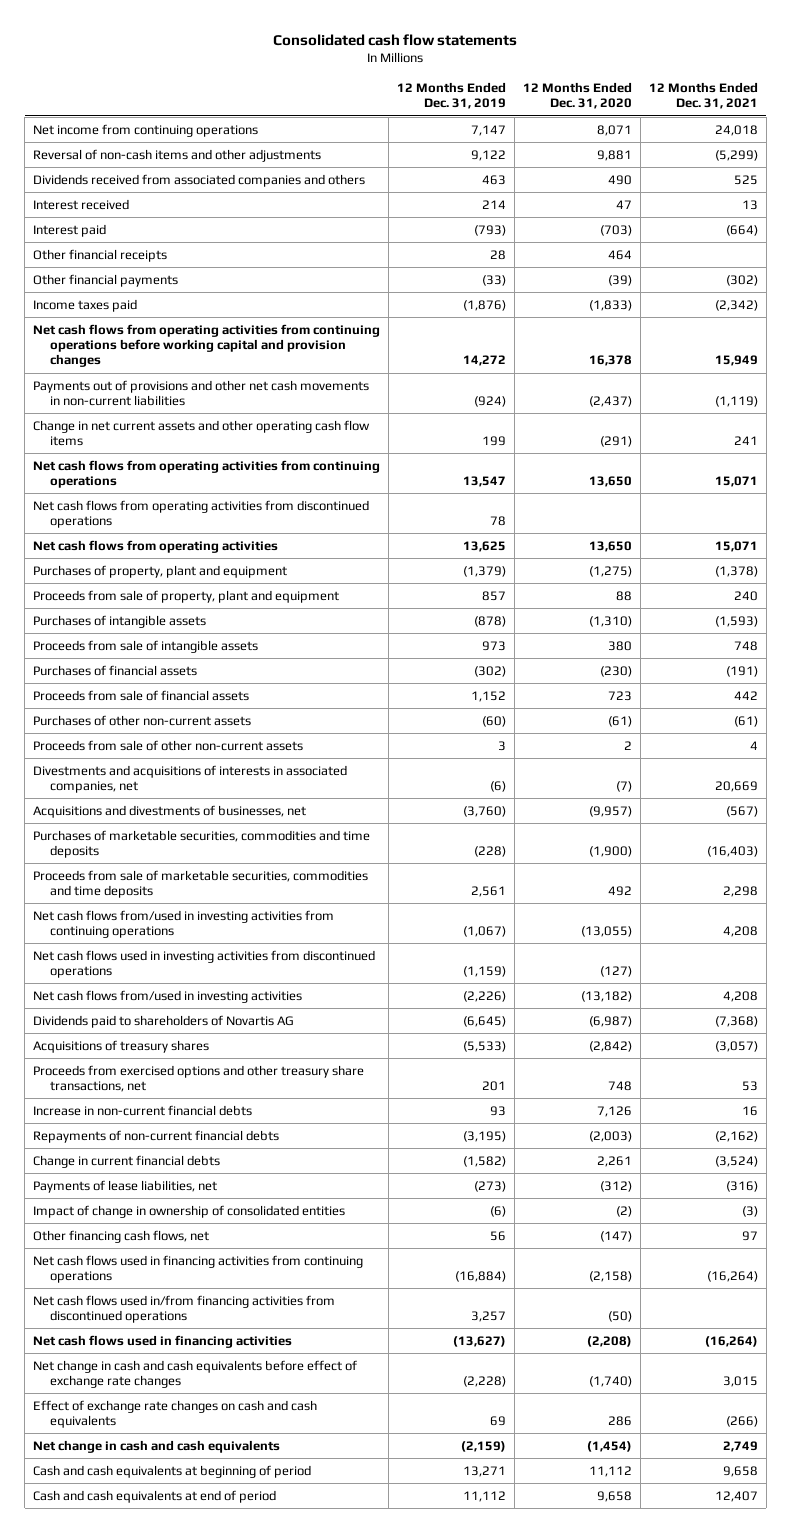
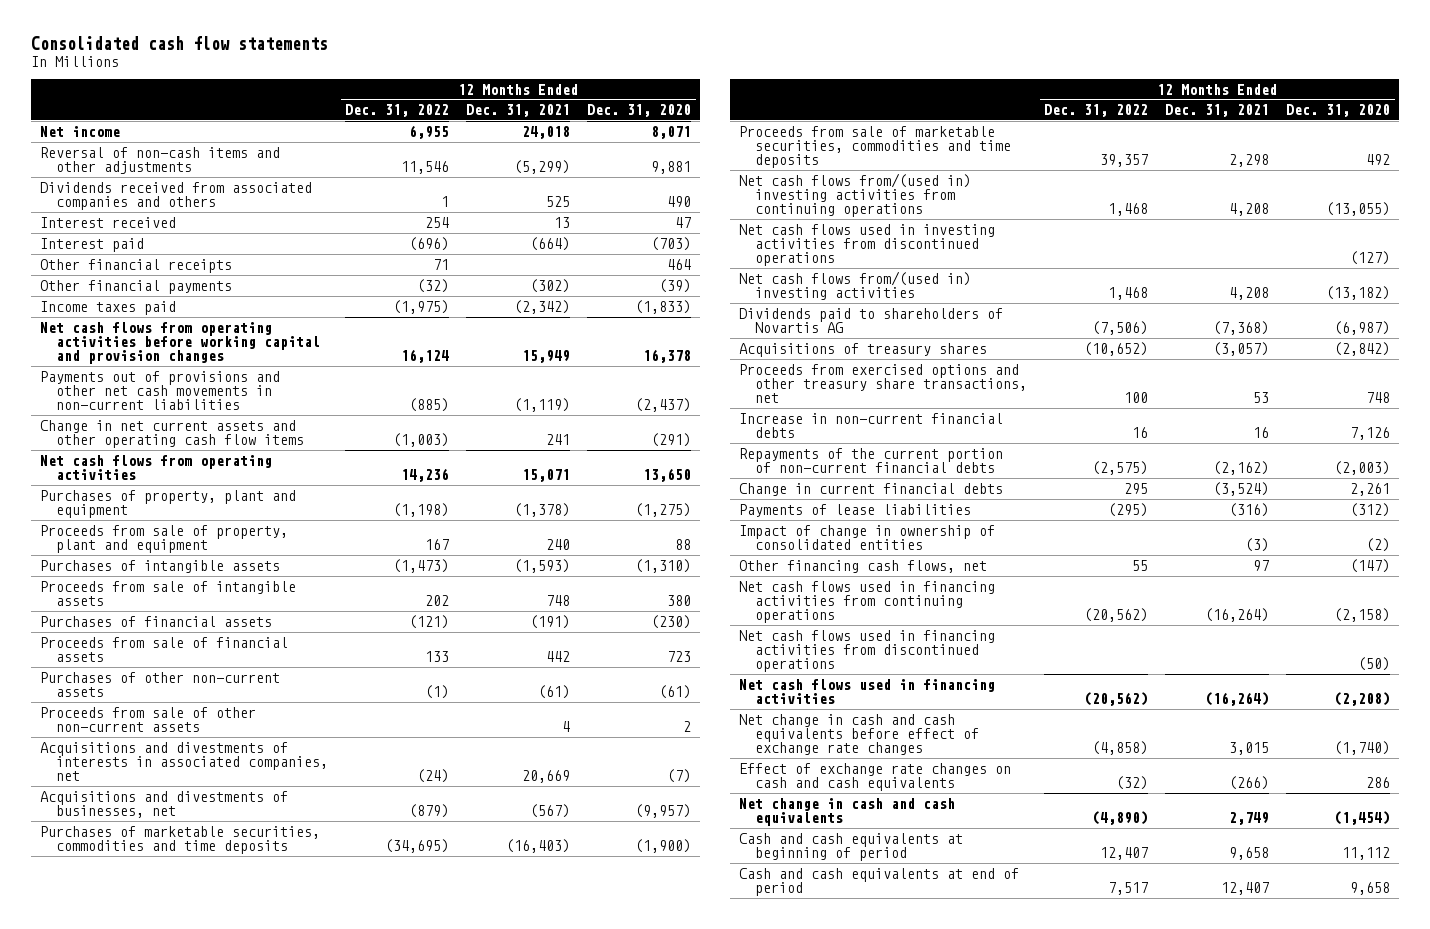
- | 12 Months Ended Dec. 31, 2019 | 12 Months Ended Dec. 31, 2020 | 12 Months Ended Dec. 31, 2021
+ | 12 Months Ended Dec. 31, 2022 | 12 Months Ended Dec. 31, 2021 | 12 Months Ended Dec. 31, 2020
- Net income from continuing operations | 7,147 | 8,071 | 24,018
+ Net income | 6,955 | 24,018 | 8,071
- Net cash flows from operating activities from continuing operations before working capital and provision changes | 14,272 | 16,378 | 15,949
+ Net cash flows from operating activities before working capital and provision changes | 16,124 | 15,949 | 16,378
- Net cash flows from operating activities from continuing operations | 13,547 | 13,650 | 15,071
- Net cash flows from operating activities from discontinued operations | 78 | |
- Divestments and acquisitions of interests in associated companies, net | (6) | (7) | 20,669
+ Acquisitions and divestments of interests in associated companies, net | (24) | 20,669 | (7)
- Net cash flows from/used in investing activities from continuing operations | (1,067) | (13,055) | 4,208
+ Net cash flows from/(used in) investing activities from continuing operations | 1,468 | 4,208 | (13,055)
- Net cash flows from/used in investing activities | (2,226) | (13,182) | 4,208
+ Net cash flows from/(used in) investing activities | 1,468 | 4,208 | (13,182)
- Repayments of non-current financial debts | (3,195) | (2,003) | (2,162)
+ Repayments of the current portion of non-current financial debts | (2,575) | (2,162) | (2,003)
- Payments of lease liabilities, net | (273) | (312) | (316)
+ Payments of lease liabilities | (295) | (316) | (312)
- Net cash flows used in/from financing activities from discontinued operations | 3,257 | (50) |
+ Net cash flows used in financing activities from discontinued operations | | | (50)

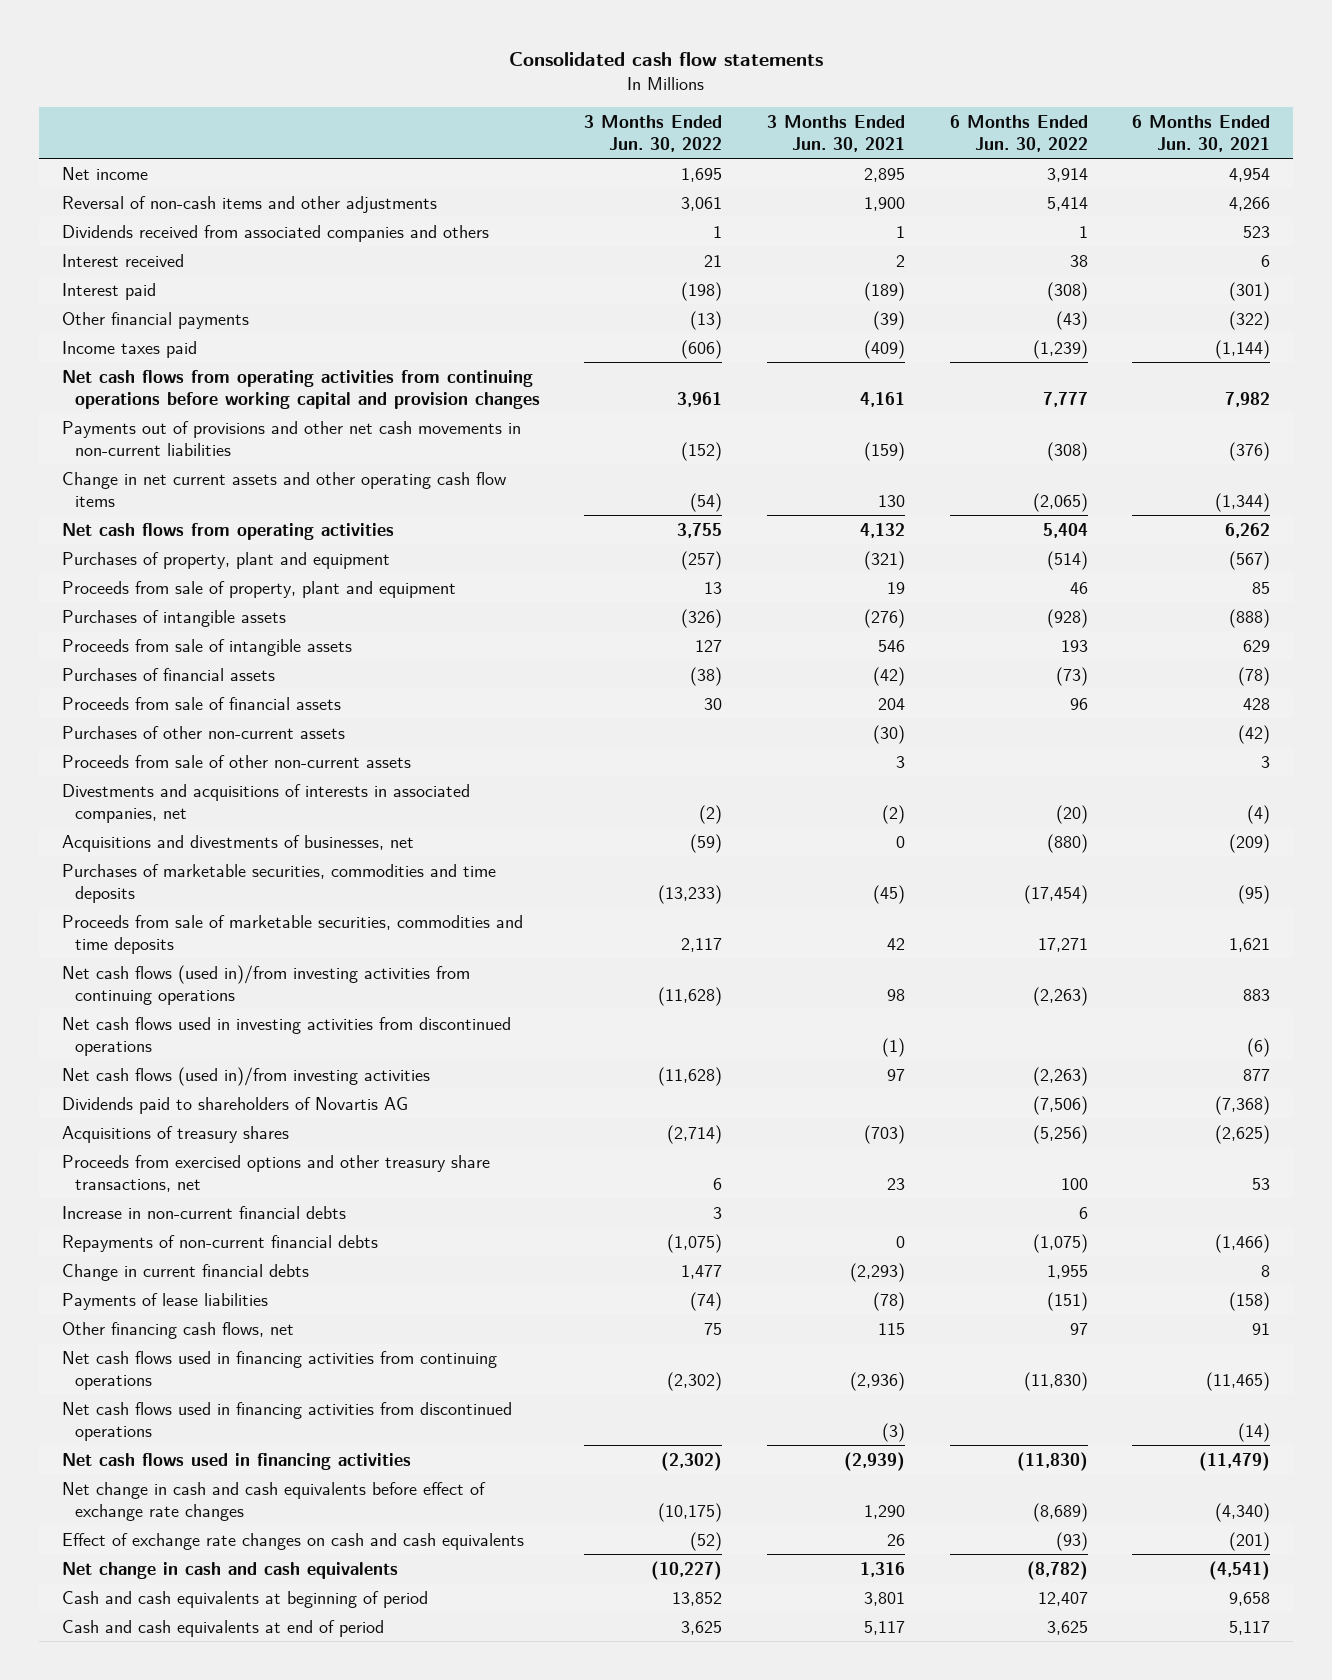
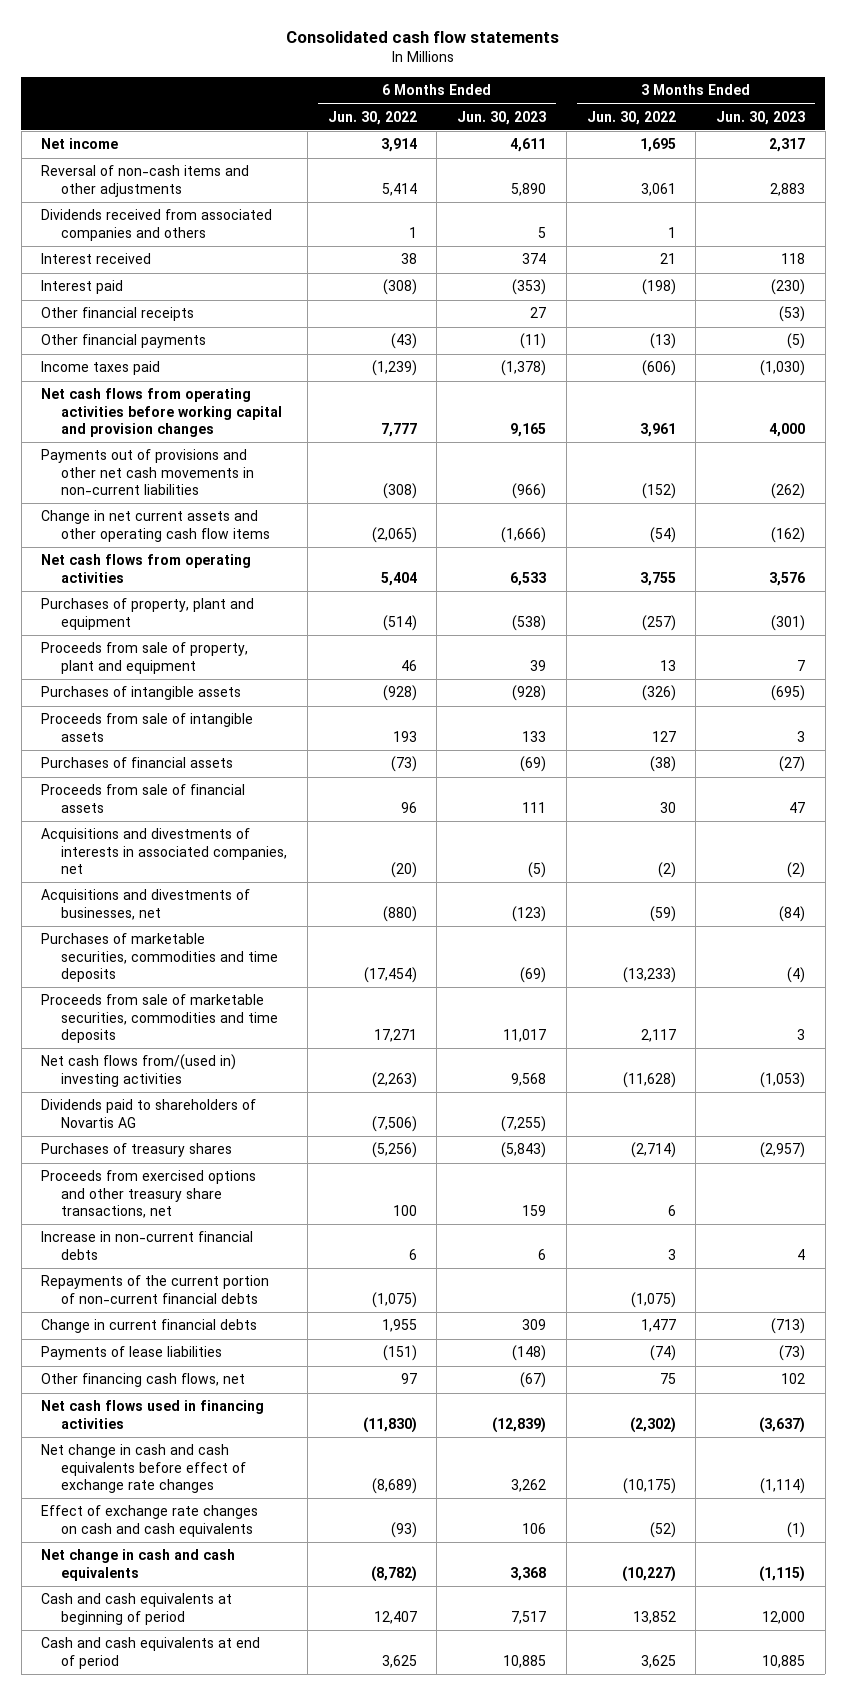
- | 3 Months Ended Jun. 30, 2022 | 3 Months Ended Jun. 30, 2021 | 6 Months Ended Jun. 30, 2022 | 6 Months Ended Jun. 30, 2021
+ | 6 Months Ended Jun. 30, 2022 | 6 Months Ended Jun. 30, 2023 | 3 Months Ended Jun. 30, 2022 | 3 Months Ended Jun. 30, 2023
+ Other financial receipts | | 27 | | (53)
- Net cash flows from operating activities from continuing operations before working capital and provision changes | 3,961 | 4,161 | 7,777 | 7,982
+ Net cash flows from operating activities before working capital and provision changes | 7,777 | 9,165 | 3,961 | 4,000
- Purchases of other non-current assets | | (30) | | (42)
- Proceeds from sale of other non-current assets | | 3 | | 3
- Divestments and acquisitions of interests in associated companies, net | (2) | (2) | (20) | (4)
+ Acquisitions and divestments of interests in associated companies, net | (20) | (5) | (2) | (2)
- Net cash flows (used in)/from investing activities from continuing operations | (11,628) | 98 | (2,263) | 883
- Net cash flows used in investing activities from discontinued operations | | (1) | | (6)
- Net cash flows (used in)/from investing activities | (11,628) | 97 | (2,263) | 877
+ Net cash flows from/(used in) investing activities | (2,263) | 9,568 | (11,628) | (1,053)
- Acquisitions of treasury shares | (2,714) | (703) | (5,256) | (2,625)
+ Purchases of treasury shares | (5,256) | (5,843) | (2,714) | (2,957)
- Repayments of non-current financial debts | (1,075) | 0 | (1,075) | (1,466)
+ Repayments of the current portion of non-current financial debts | (1,075) | | (1,075) |
- Net cash flows used in financing activities from continuing operations | (2,302) | (2,936) | (11,830) | (11,465)
- Net cash flows used in financing activities from discontinued operations | | (3) | | (14)

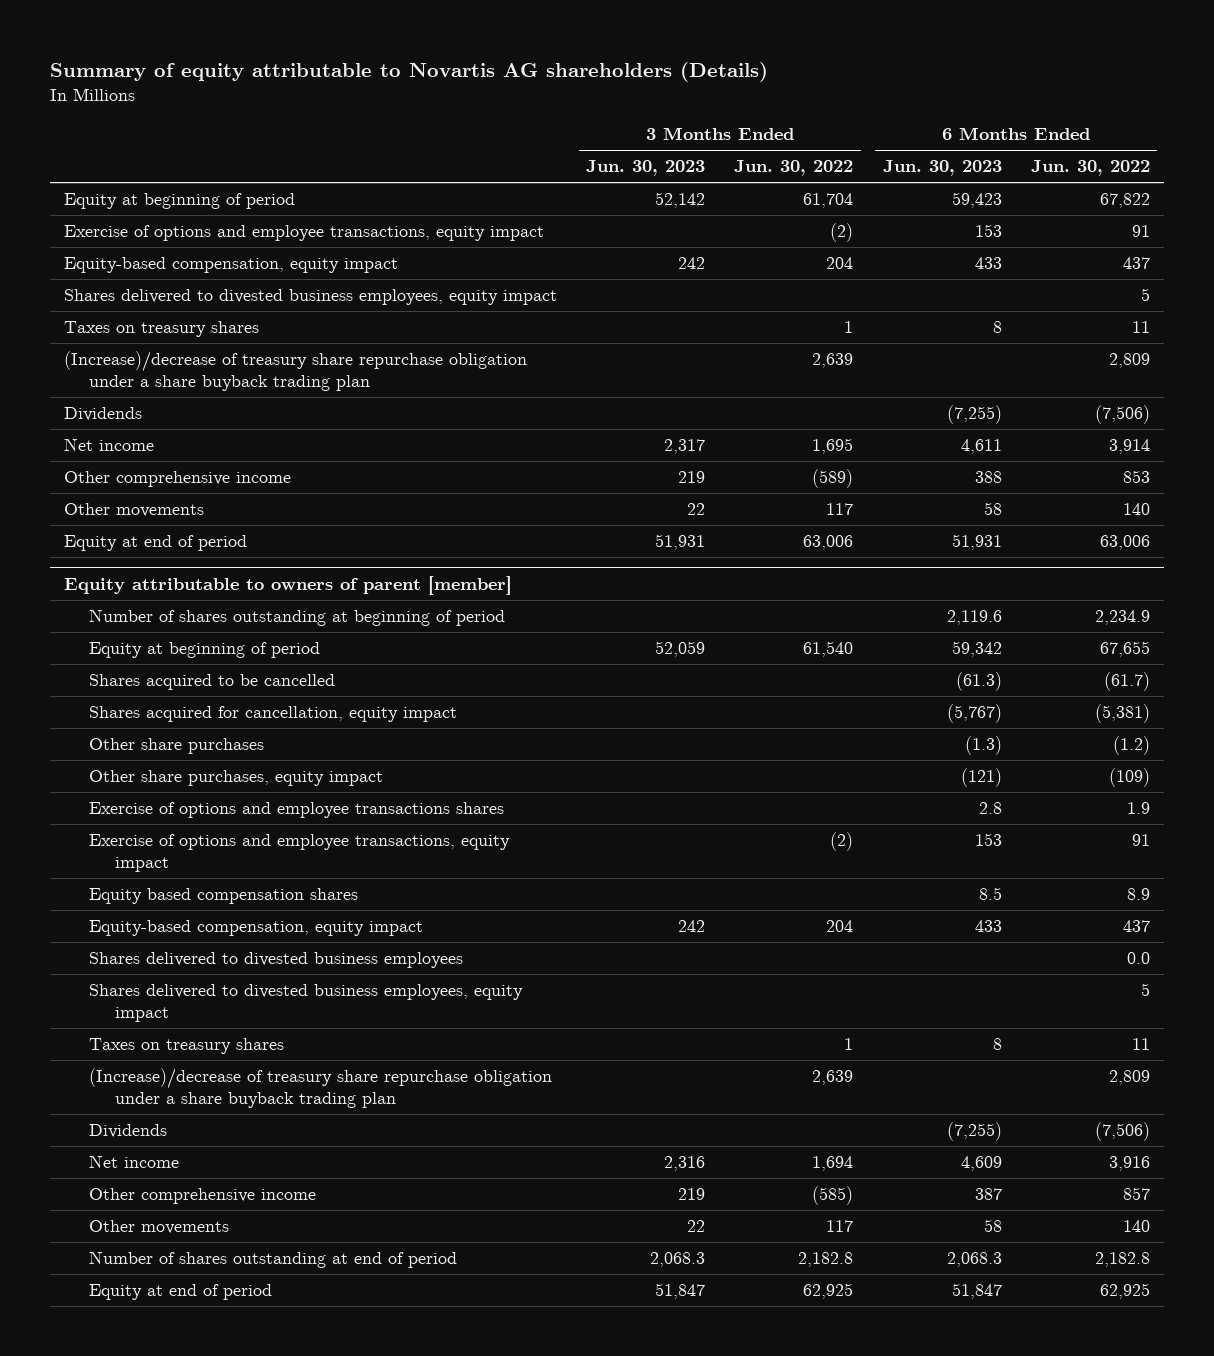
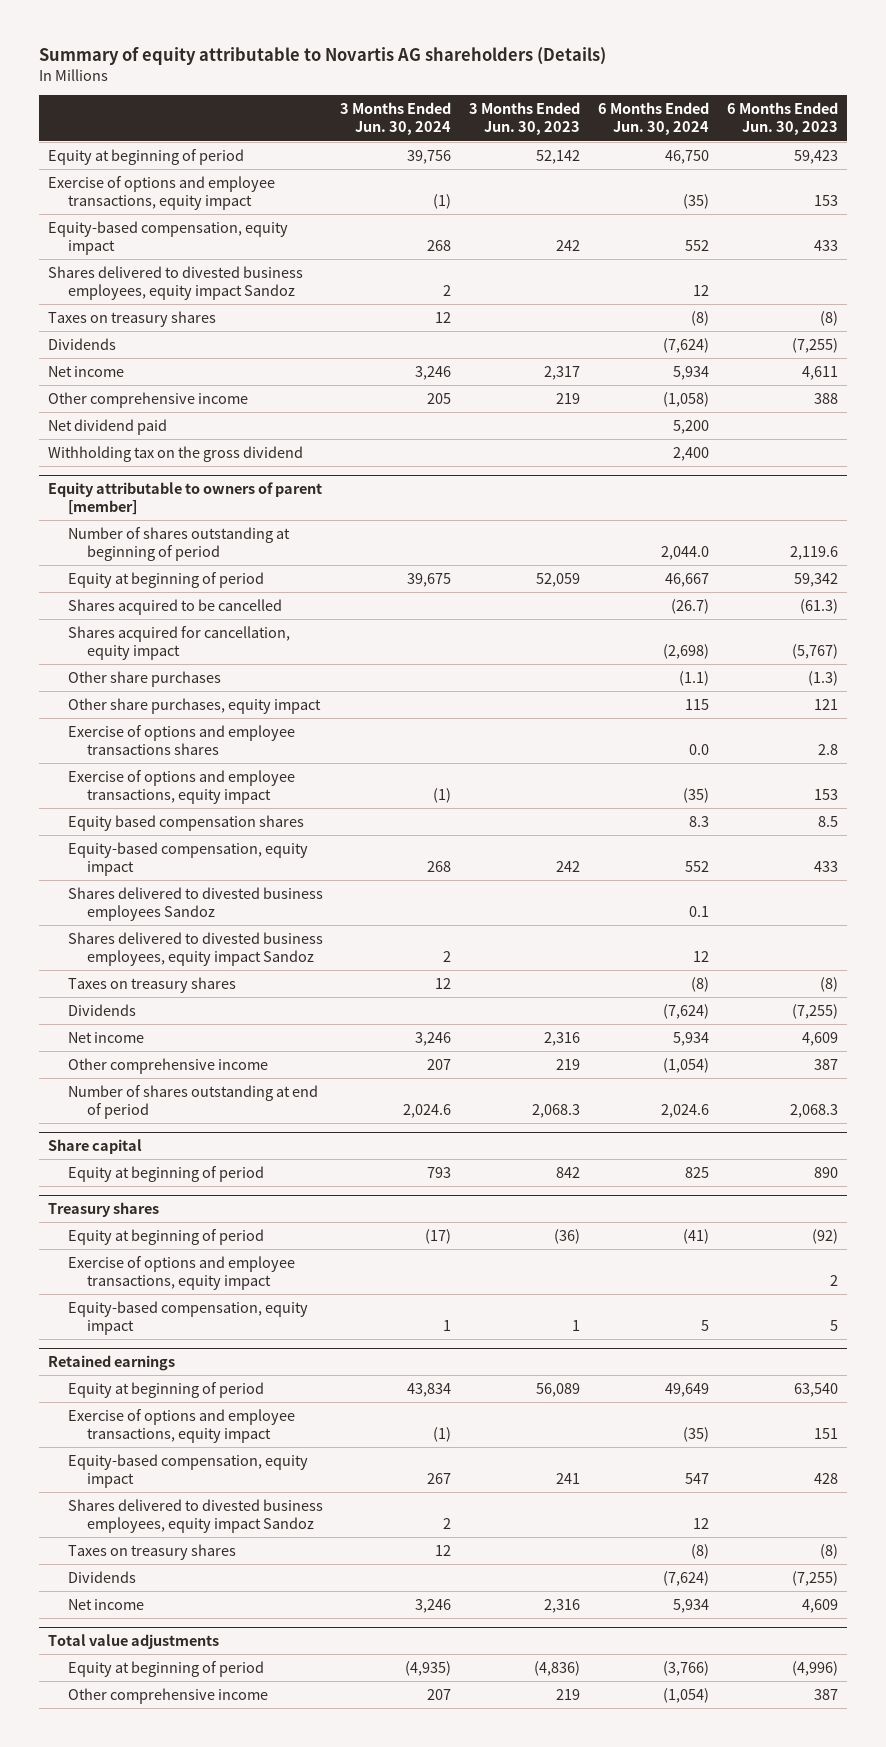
- | 3 Months Ended Jun. 30, 2023 | 3 Months Ended Jun. 30, 2022 | 6 Months Ended Jun. 30, 2023 | 6 Months Ended Jun. 30, 2022
+ | 3 Months Ended Jun. 30, 2024 | 3 Months Ended Jun. 30, 2023 | 6 Months Ended Jun. 30, 2024 | 6 Months Ended Jun. 30, 2023
- Shares delivered to divested business employees, equity impact | | | | 5
- Taxes on treasury shares | | 1 | 8 | 11
- (Increase)/decrease of treasury share repurchase obligation under a share buyback trading plan | | 2,639 | | 2,809
+ Shares delivered to divested business employees, equity impact Sandoz | 2 | | 12 |
+ Taxes on treasury shares | 12 | | (8) | (8)
- Other movements | 22 | 117 | 58 | 140
- Equity at end of period | 51,931 | 63,006 | 51,931 | 63,006
+ Net dividend paid | | | 5,200 |
+ Withholding tax on the gross dividend | | | 2,400 |
@ Equity attributable to owners of parent [member]
- Other share purchases, equity impact | | | (121) | (109)
+ Other share purchases, equity impact | | | 115 | 121
- Shares delivered to divested business employees | | | | 0.0
- Shares delivered to divested business employees, equity impact | | | | 5
- Taxes on treasury shares | | 1 | 8 | 11
- (Increase)/decrease of treasury share repurchase obligation under a share buyback trading plan | | 2,639 | | 2,809
+ Shares delivered to divested business employees Sandoz | | | 0.1 |
+ Shares delivered to divested business employees, equity impact Sandoz | 2 | | 12 |
+ Taxes on treasury shares | 12 | | (8) | (8)
- Other movements | 22 | 117 | 58 | 140
- Equity at end of period | 51,847 | 62,925 | 51,847 | 62,925
+ Share capital
+ Equity at beginning of period | 793 | 842 | 825 | 890
+ Treasury shares
+ Equity at beginning of period | (17) | (36) | (41) | (92)
+ Exercise of options and employee transactions, equity impact | | | | 2
+ Equity-based compensation, equity impact | 1 | 1 | 5 | 5
+ Retained earnings
+ Equity at beginning of period | 43,834 | 56,089 | 49,649 | 63,540
+ Exercise of options and employee transactions, equity impact | (1) | | (35) | 151
+ Equity-based compensation, equity impact | 267 | 241 | 547 | 428
+ Shares delivered to divested business employees, equity impact Sandoz | 2 | | 12 |
+ Taxes on treasury shares | 12 | | (8) | (8)
+ Dividends | | | (7,624) | (7,255)
+ Net income | 3,246 | 2,316 | 5,934 | 4,609
+ Total value adjustments
+ Equity at beginning of period | (4,935) | (4,836) | (3,766) | (4,996)
+ Other comprehensive income | 207 | 219 | (1,054) | 387

